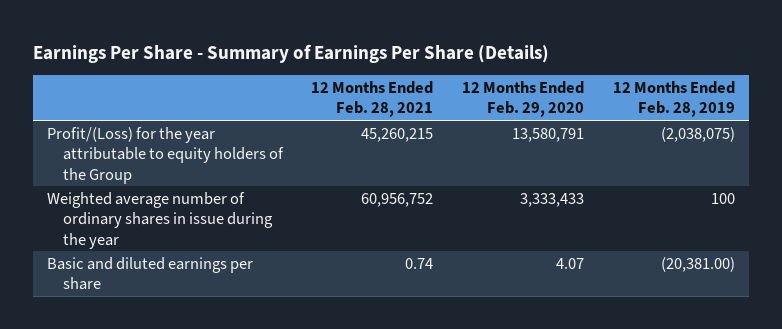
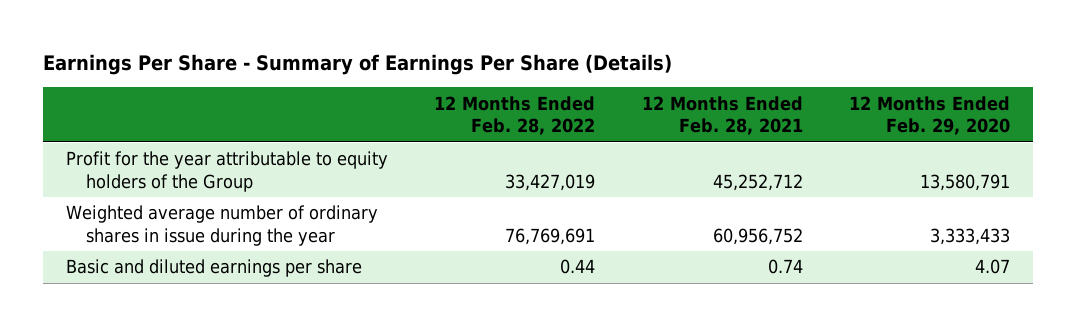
- | 12 Months Ended Feb. 28, 2021 | 12 Months Ended Feb. 29, 2020 | 12 Months Ended Feb. 28, 2019
+ | 12 Months Ended Feb. 28, 2022 | 12 Months Ended Feb. 28, 2021 | 12 Months Ended Feb. 29, 2020
- Profit/(Loss) for the year attributable to equity holders of the Group | 45,260,215 | 13,580,791 | (2,038,075)
+ Profit for the year attributable to equity holders of the Group | 33,427,019 | 45,252,712 | 13,580,791

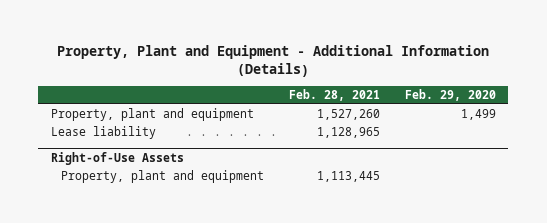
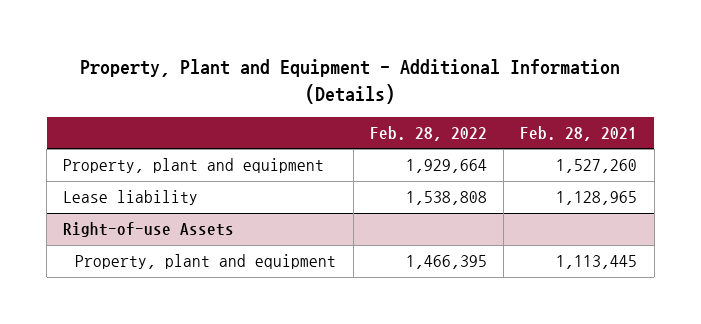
- | Feb. 28, 2021 | Feb. 29, 2020
+ | Feb. 28, 2022 | Feb. 28, 2021
- Right-of-Use Assets
+ Right-of-use Assets

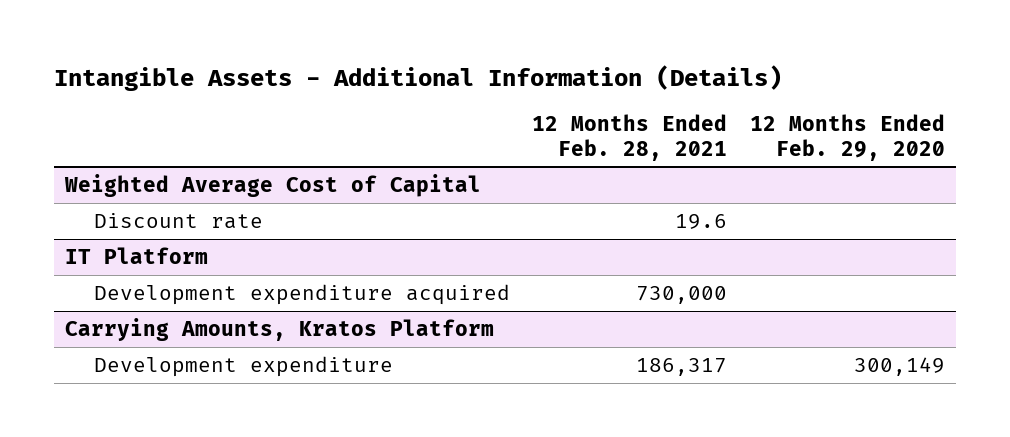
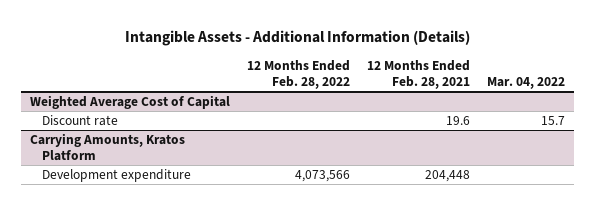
- | 12 Months Ended Feb. 28, 2021 | 12 Months Ended Feb. 29, 2020
+ | 12 Months Ended Feb. 28, 2022 | 12 Months Ended Feb. 28, 2021 | Mar. 04, 2022
- IT Platform
- Development expenditure acquired | 730,000 |
@ Carrying Amounts, Kratos Platform
- Development expenditure | 186,317 | 300,149
+ Development expenditure | 4,073,566 | 204,448 |

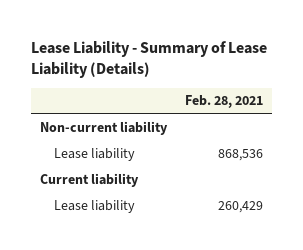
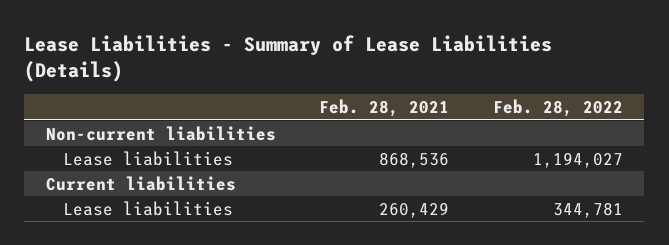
- Lease Liability - Summary of Lease Liability (Details)
+ Lease Liabilities - Summary of Lease Liabilities (Details)
- | Feb. 28, 2021
+ | Feb. 28, 2021 | Feb. 28, 2022
- Non-current liability
- Lease liability | 868,536
- Current liability
- Lease liability | 260,429
+ Non-current liabilities
+ Lease liabilities | 868,536 | 1,194,027
+ Current liabilities
+ Lease liabilities | 260,429 | 344,781

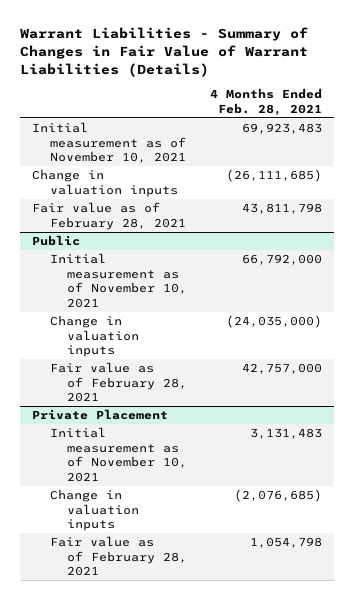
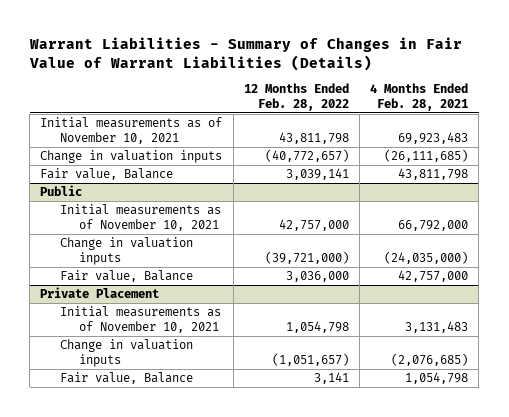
- | 4 Months Ended Feb. 28, 2021
+ | 12 Months Ended Feb. 28, 2022 | 4 Months Ended Feb. 28, 2021
- Initial measurement as of November 10, 2021 | 69,923,483
+ Initial measurements as of November 10, 2021 | 43,811,798 | 69,923,483
- Fair value as of February 28, 2021 | 43,811,798
+ Fair value, Balance | 3,039,141 | 43,811,798
@ Public
- Initial measurement as of November 10, 2021 | 66,792,000
+ Initial measurements as of November 10, 2021 | 42,757,000 | 66,792,000
- Fair value as of February 28, 2021 | 42,757,000
+ Fair value, Balance | 3,036,000 | 42,757,000
@ Private Placement
- Initial measurement as of November 10, 2021 | 3,131,483
+ Initial measurements as of November 10, 2021 | 1,054,798 | 3,131,483
- Fair value as of February 28, 2021 | 1,054,798
+ Fair value, Balance | 3,141 | 1,054,798

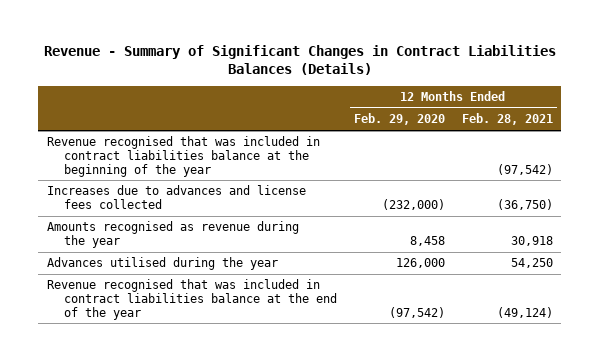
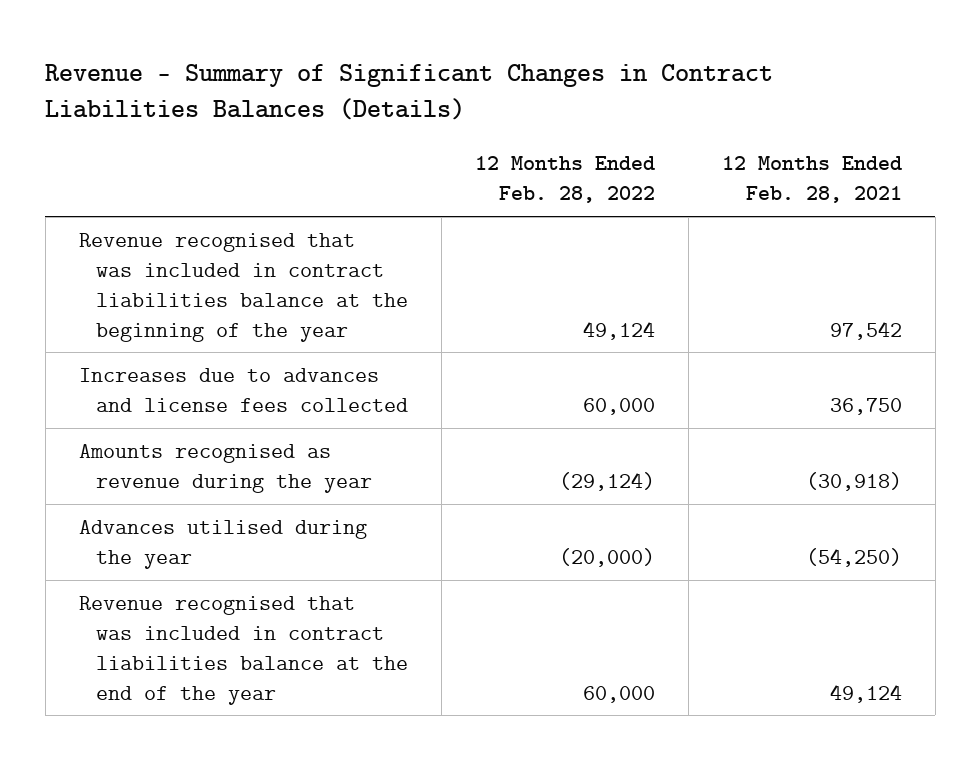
- | 12 Months Ended Feb. 29, 2020 | 12 Months Ended Feb. 28, 2021
+ | 12 Months Ended Feb. 28, 2022 | 12 Months Ended Feb. 28, 2021
- Revenue recognised that was included in contract liabilities balance at the beginning of the year | | (97,542)
- Increases due to advances and license fees collected | (232,000) | (36,750)
- Amounts recognised as revenue during the year | 8,458 | 30,918
- Advances utilised during the year | 126,000 | 54,250
- Revenue recognised that was included in contract liabilities balance at the end of the year | (97,542) | (49,124)
+ Revenue recognised that was included in contract liabilities balance at the beginning of the year | 49,124 | 97,542
+ Increases due to advances and license fees collected | 60,000 | 36,750
+ Amounts recognised as revenue during the year | (29,124) | (30,918)
+ Advances utilised during the year | (20,000) | (54,250)
+ Revenue recognised that was included in contract liabilities balance at the end of the year | 60,000 | 49,124

